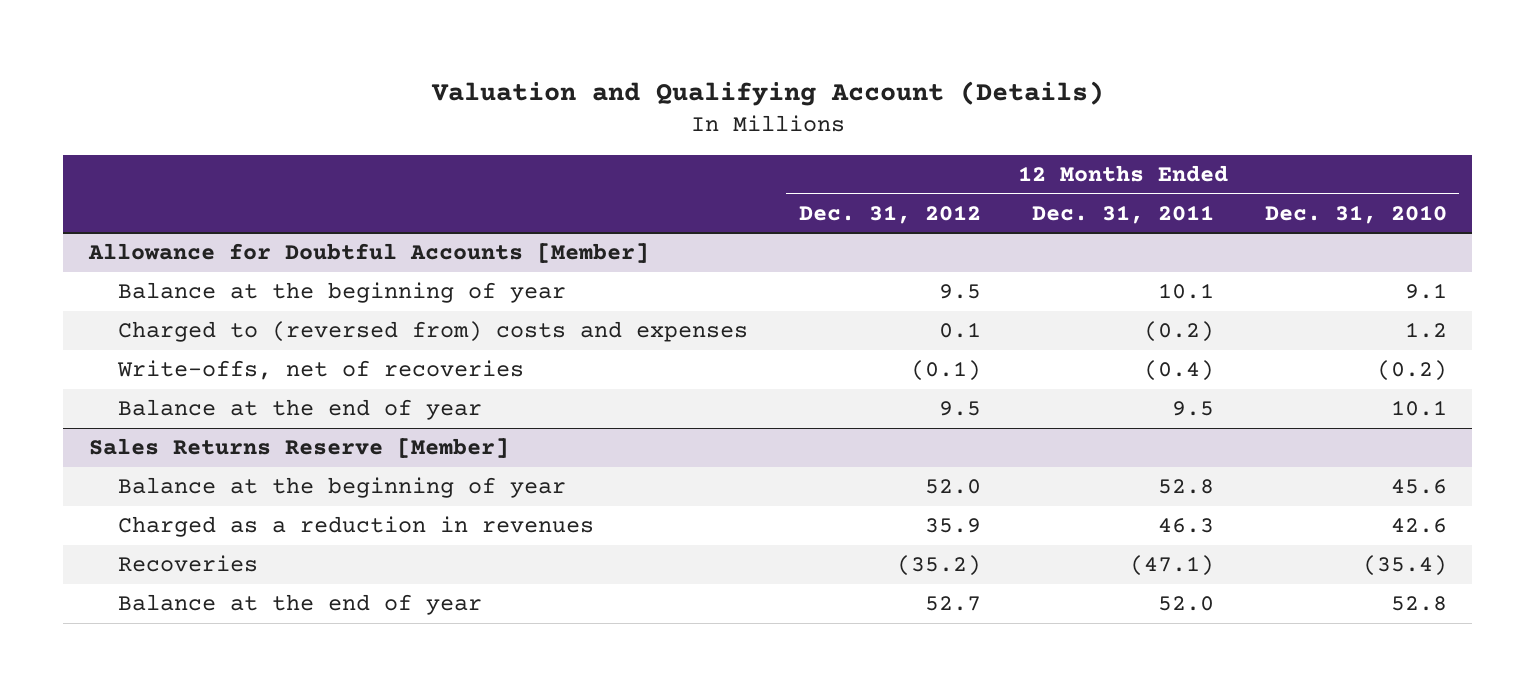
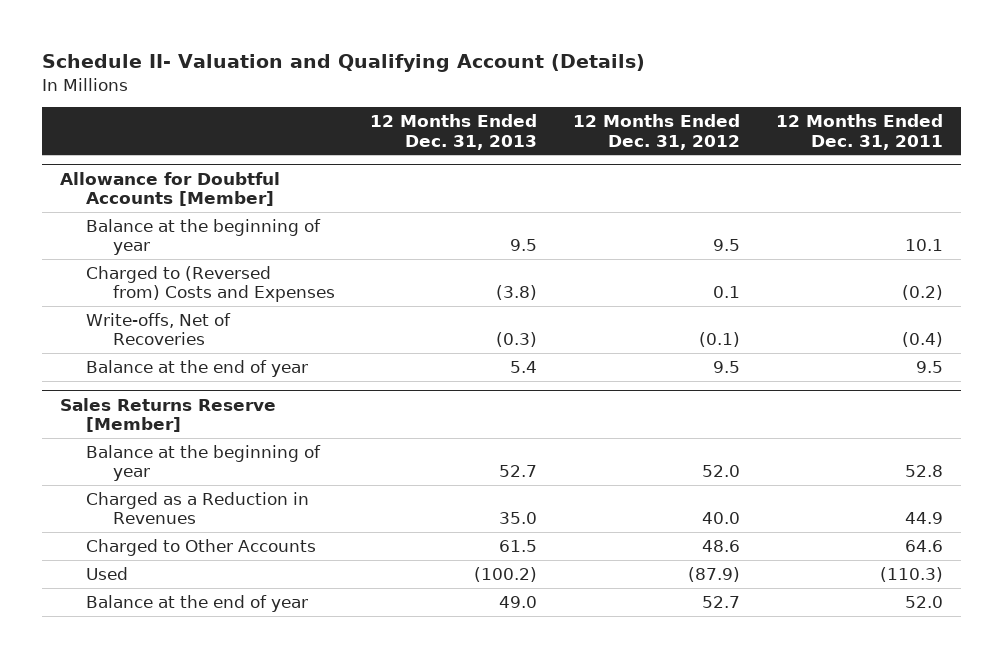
- Valuation and Qualifying Account (Details)
+ Schedule II- Valuation and Qualifying Account (Details)
- | 12 Months Ended Dec. 31, 2012 | 12 Months Ended Dec. 31, 2011 | 12 Months Ended Dec. 31, 2010
+ | 12 Months Ended Dec. 31, 2013 | 12 Months Ended Dec. 31, 2012 | 12 Months Ended Dec. 31, 2011
@ Allowance for Doubtful Accounts [Member]
- Charged to (reversed from) costs and expenses | 0.1 | (0.2) | 1.2
- Write-offs, net of recoveries | (0.1) | (0.4) | (0.2)
+ Charged to (Reversed from) Costs and Expenses | (3.8) | 0.1 | (0.2)
+ Write-offs, Net of Recoveries | (0.3) | (0.1) | (0.4)
@ Sales Returns Reserve [Member]
- Charged as a reduction in revenues | 35.9 | 46.3 | 42.6
- Recoveries | (35.2) | (47.1) | (35.4)
+ Charged as a Reduction in Revenues | 35.0 | 40.0 | 44.9
+ Charged to Other Accounts | 61.5 | 48.6 | 64.6
+ Used | (100.2) | (87.9) | (110.3)

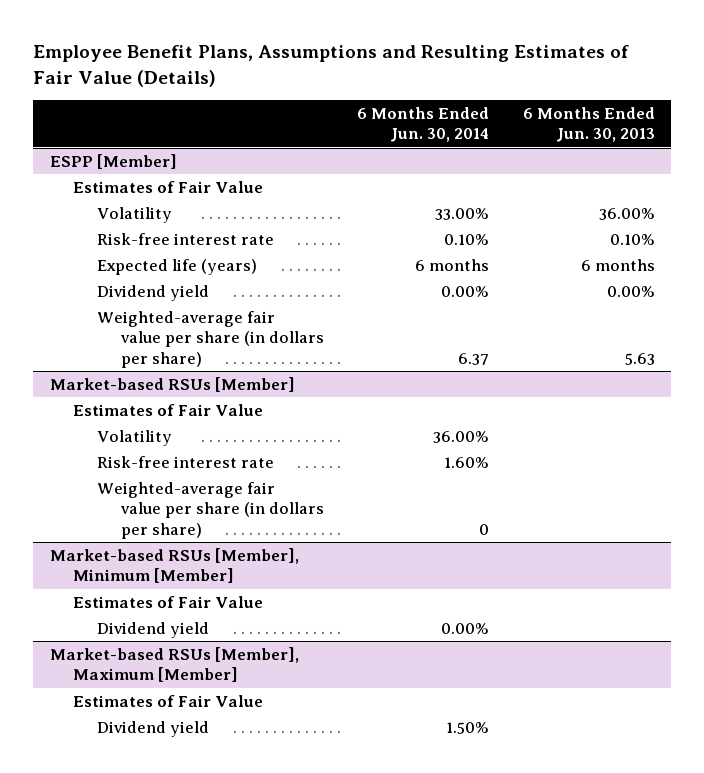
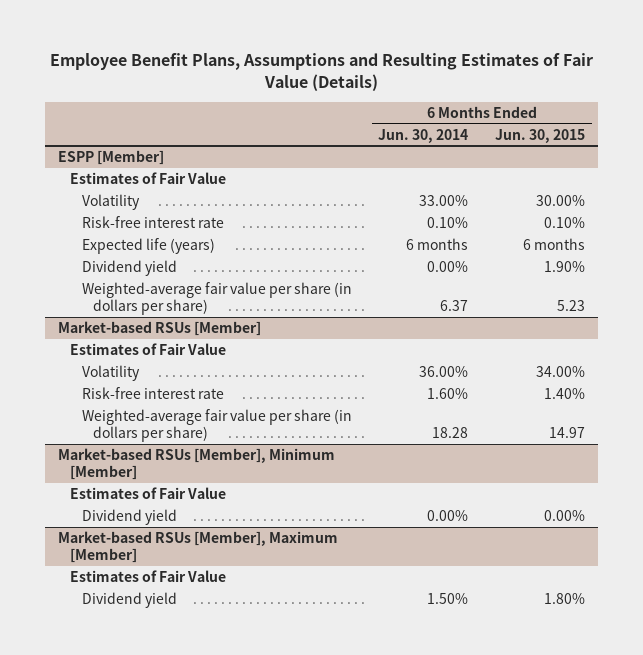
- | 6 Months Ended Jun. 30, 2014 | 6 Months Ended Jun. 30, 2013
+ | 6 Months Ended Jun. 30, 2014 | 6 Months Ended Jun. 30, 2015
@ Market-based RSUs [Member]
- Weighted-average fair value per share (in dollars per share) | 0 |
+ Weighted-average fair value per share (in dollars per share) | 18.28 | 14.97

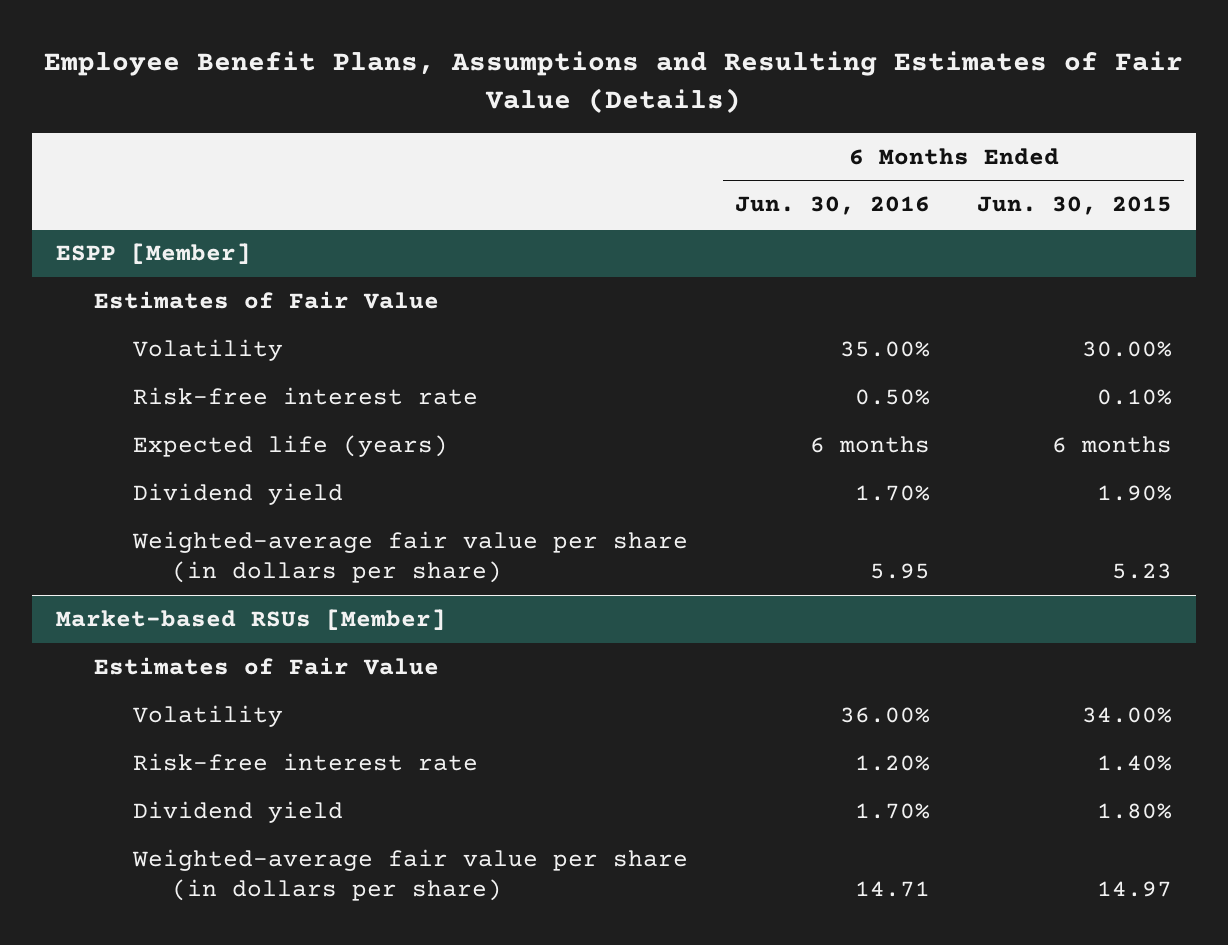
- | 6 Months Ended Jun. 30, 2014 | 6 Months Ended Jun. 30, 2015
+ | 6 Months Ended Jun. 30, 2016 | 6 Months Ended Jun. 30, 2015
- Market-based RSUs [Member], Minimum [Member]
- Estimates of Fair Value
- Dividend yield | 0.00% | 0.00%
- Market-based RSUs [Member], Maximum [Member]
- Estimates of Fair Value
@ Market-based RSUs [Member]
moved down: Weighted-average fair value per share (in dollars per share) | 14.71 | 14.97

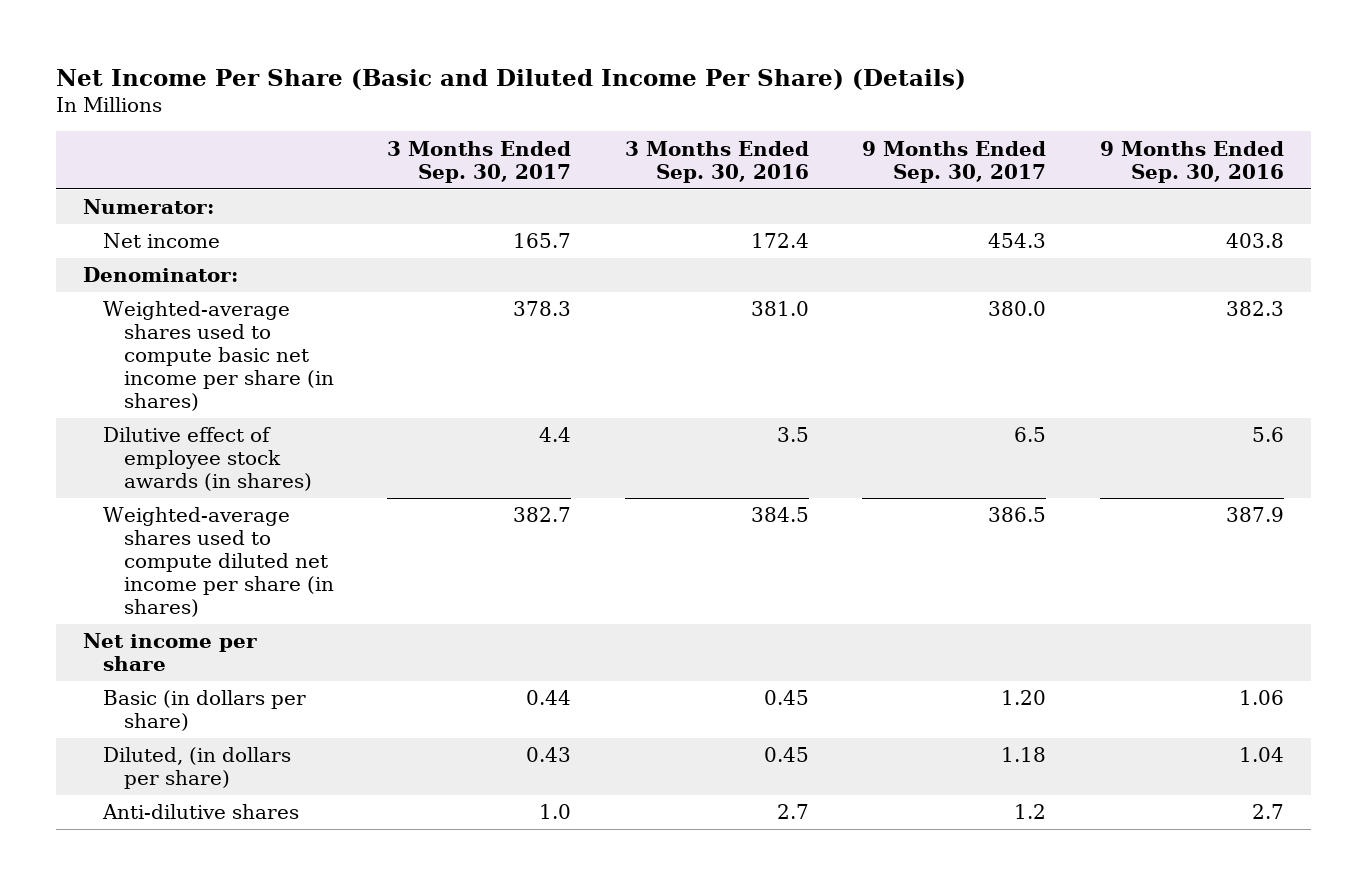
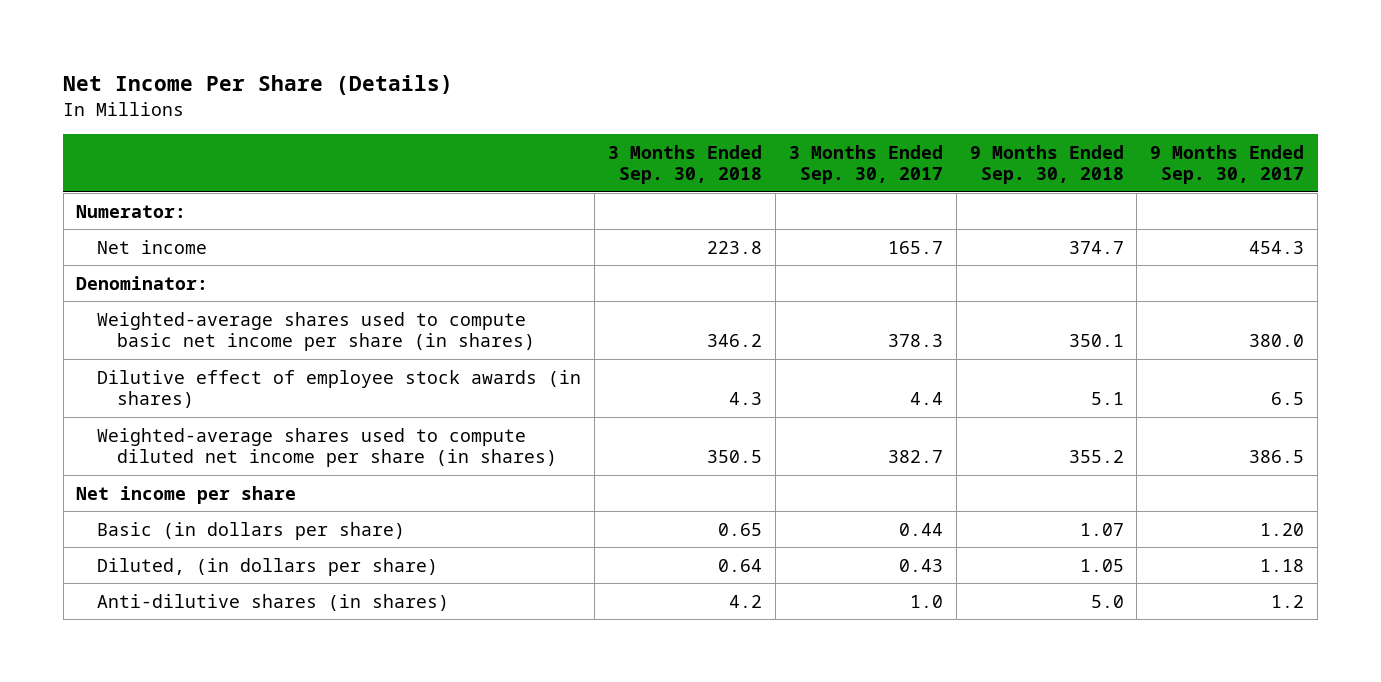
- Net Income Per Share (Basic and Diluted Income Per Share) (Details)
+ Net Income Per Share (Details)
- | 3 Months Ended Sep. 30, 2017 | 3 Months Ended Sep. 30, 2016 | 9 Months Ended Sep. 30, 2017 | 9 Months Ended Sep. 30, 2016
+ | 3 Months Ended Sep. 30, 2018 | 3 Months Ended Sep. 30, 2017 | 9 Months Ended Sep. 30, 2018 | 9 Months Ended Sep. 30, 2017
- Anti-dilutive shares | 1.0 | 2.7 | 1.2 | 2.7
+ Anti-dilutive shares (in shares) | 4.2 | 1.0 | 5.0 | 1.2

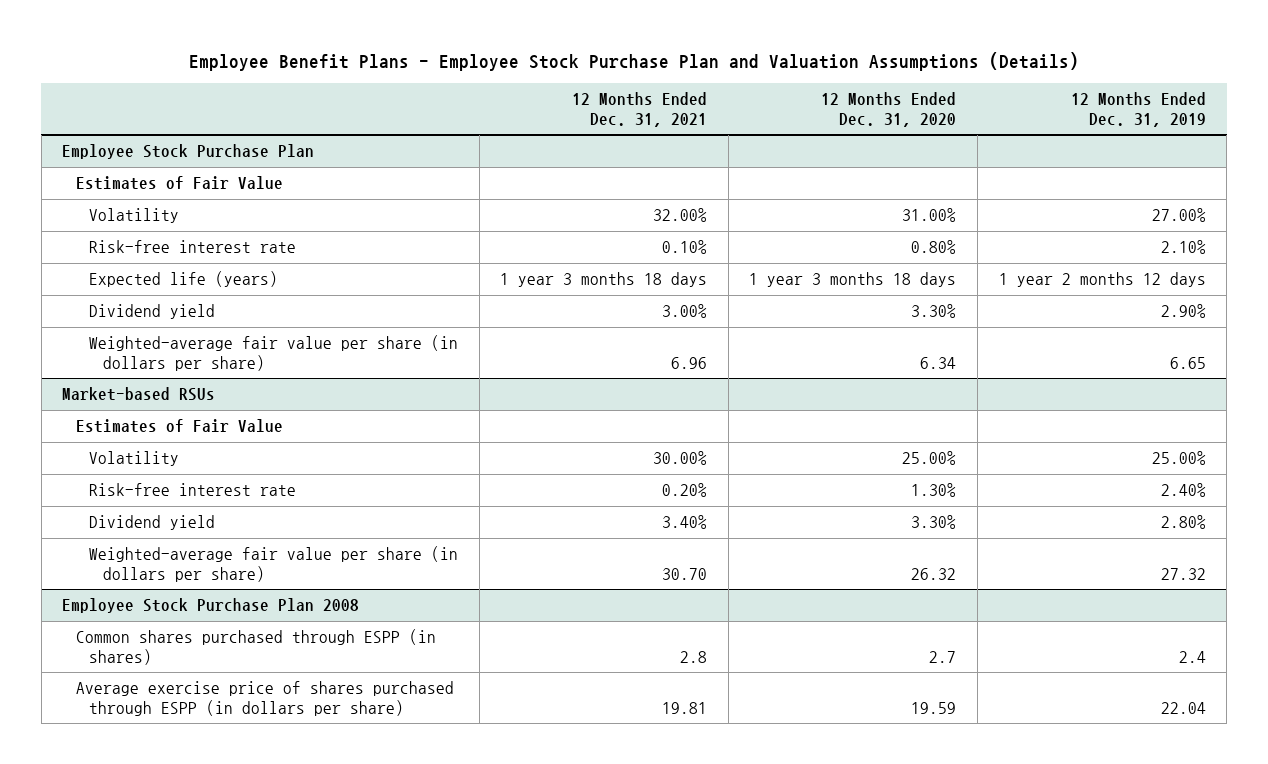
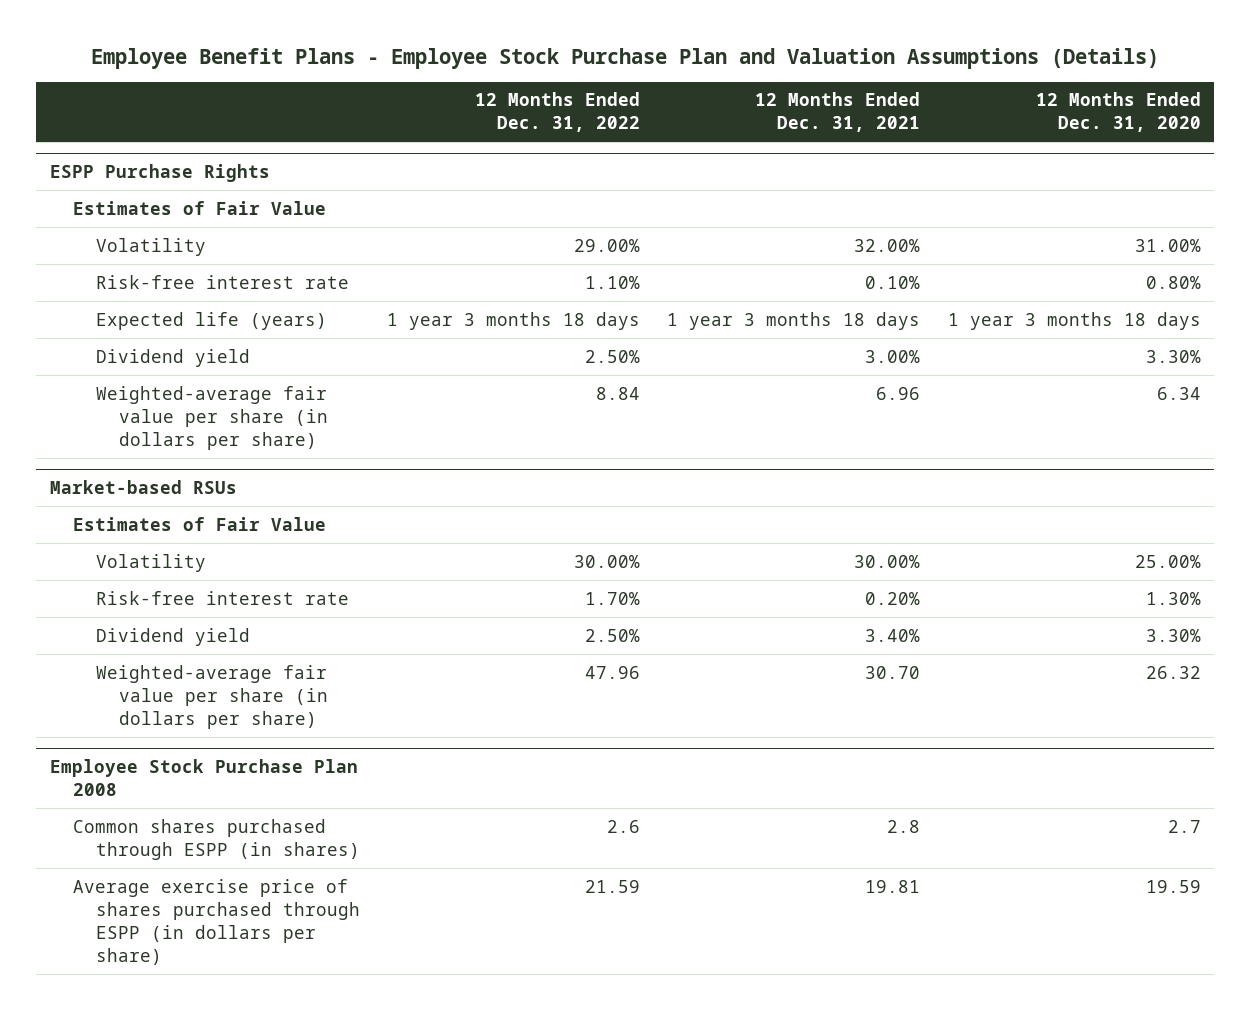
- | 12 Months Ended Dec. 31, 2021 | 12 Months Ended Dec. 31, 2020 | 12 Months Ended Dec. 31, 2019
+ | 12 Months Ended Dec. 31, 2022 | 12 Months Ended Dec. 31, 2021 | 12 Months Ended Dec. 31, 2020
- Employee Stock Purchase Plan
+ ESPP Purchase Rights

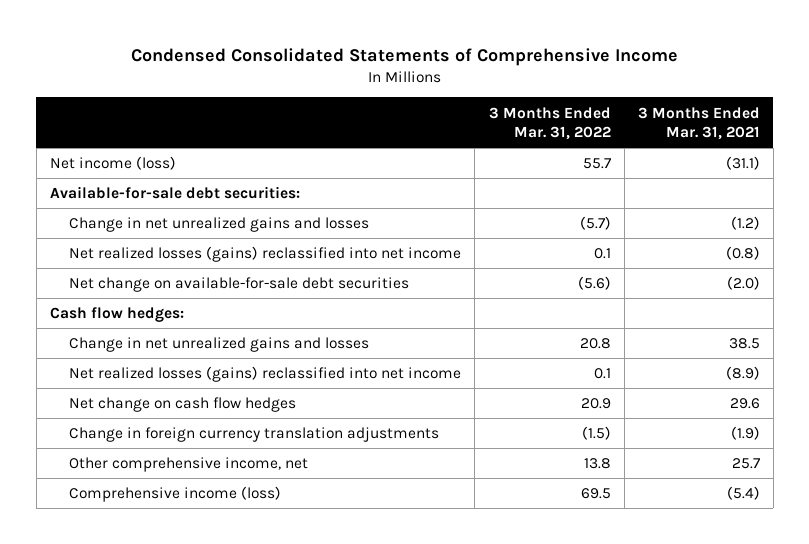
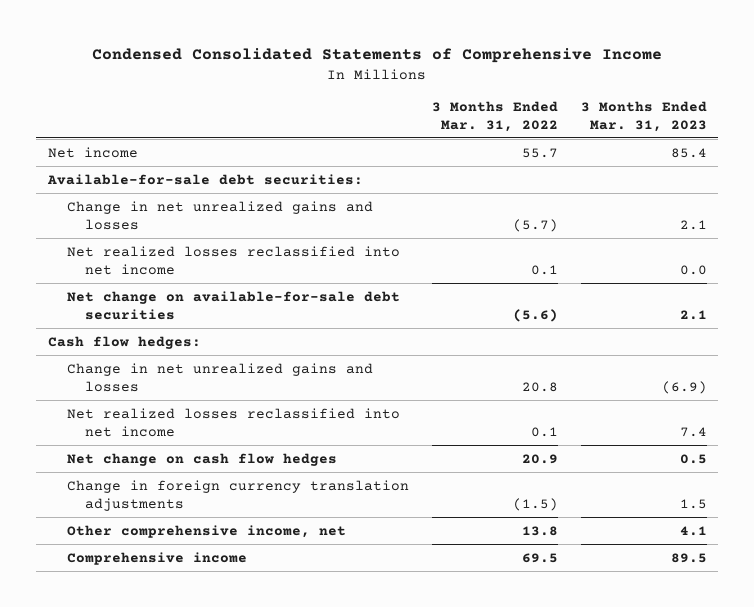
- | 3 Months Ended Mar. 31, 2022 | 3 Months Ended Mar. 31, 2021
+ | 3 Months Ended Mar. 31, 2022 | 3 Months Ended Mar. 31, 2023
- Net income (loss) | 55.7 | (31.1)
+ Net income | 55.7 | 85.4
- Net realized losses (gains) reclassified into net income | 0.1 | (0.8)
+ Net realized losses reclassified into net income | 0.1 | 0.0
- Net realized losses (gains) reclassified into net income | 0.1 | (8.9)
+ Net realized losses reclassified into net income | 0.1 | 7.4
- Comprehensive income (loss) | 69.5 | (5.4)
+ Comprehensive income | 69.5 | 89.5

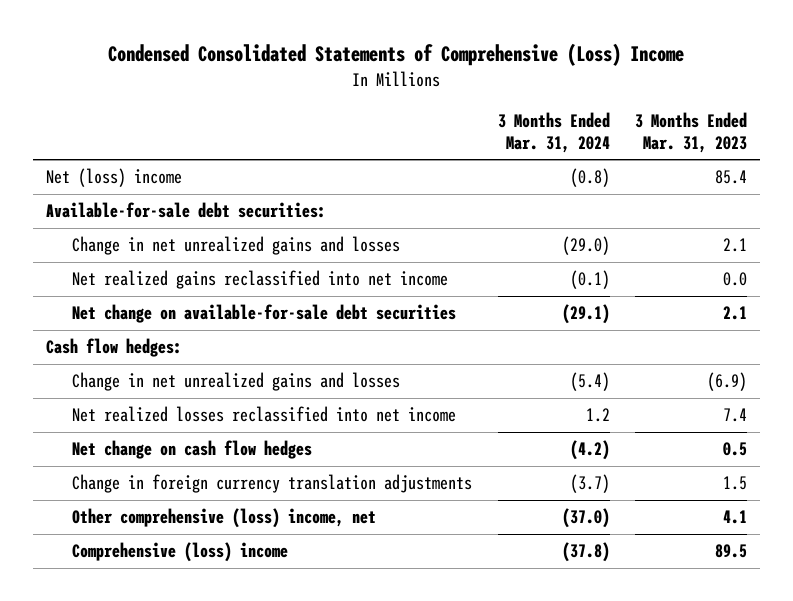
- Condensed Consolidated Statements of Comprehensive Income
+ Condensed Consolidated Statements of Comprehensive (Loss) Income
- | 3 Months Ended Mar. 31, 2022 | 3 Months Ended Mar. 31, 2023
+ | 3 Months Ended Mar. 31, 2024 | 3 Months Ended Mar. 31, 2023
- Net income | 55.7 | 85.4
+ Net (loss) income | (0.8) | 85.4
- Net realized losses reclassified into net income | 0.1 | 0.0
+ Net realized gains reclassified into net income | (0.1) | 0.0
- Other comprehensive income, net | 13.8 | 4.1
- Comprehensive income | 69.5 | 89.5
+ Other comprehensive (loss) income, net | (37.0) | 4.1
+ Comprehensive (loss) income | (37.8) | 89.5

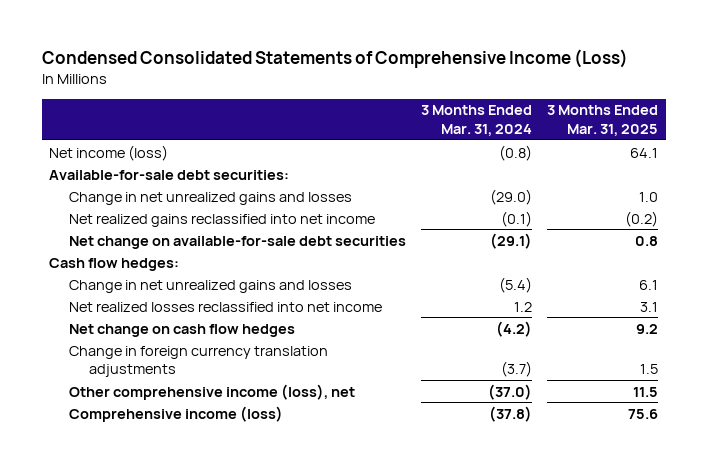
- Condensed Consolidated Statements of Comprehensive (Loss) Income
+ Condensed Consolidated Statements of Comprehensive Income (Loss)
- | 3 Months Ended Mar. 31, 2024 | 3 Months Ended Mar. 31, 2023
+ | 3 Months Ended Mar. 31, 2024 | 3 Months Ended Mar. 31, 2025
- Net (loss) income | (0.8) | 85.4
+ Net income (loss) | (0.8) | 64.1
- Other comprehensive (loss) income, net | (37.0) | 4.1
- Comprehensive (loss) income | (37.8) | 89.5
+ Other comprehensive income (loss), net | (37.0) | 11.5
+ Comprehensive income (loss) | (37.8) | 75.6

